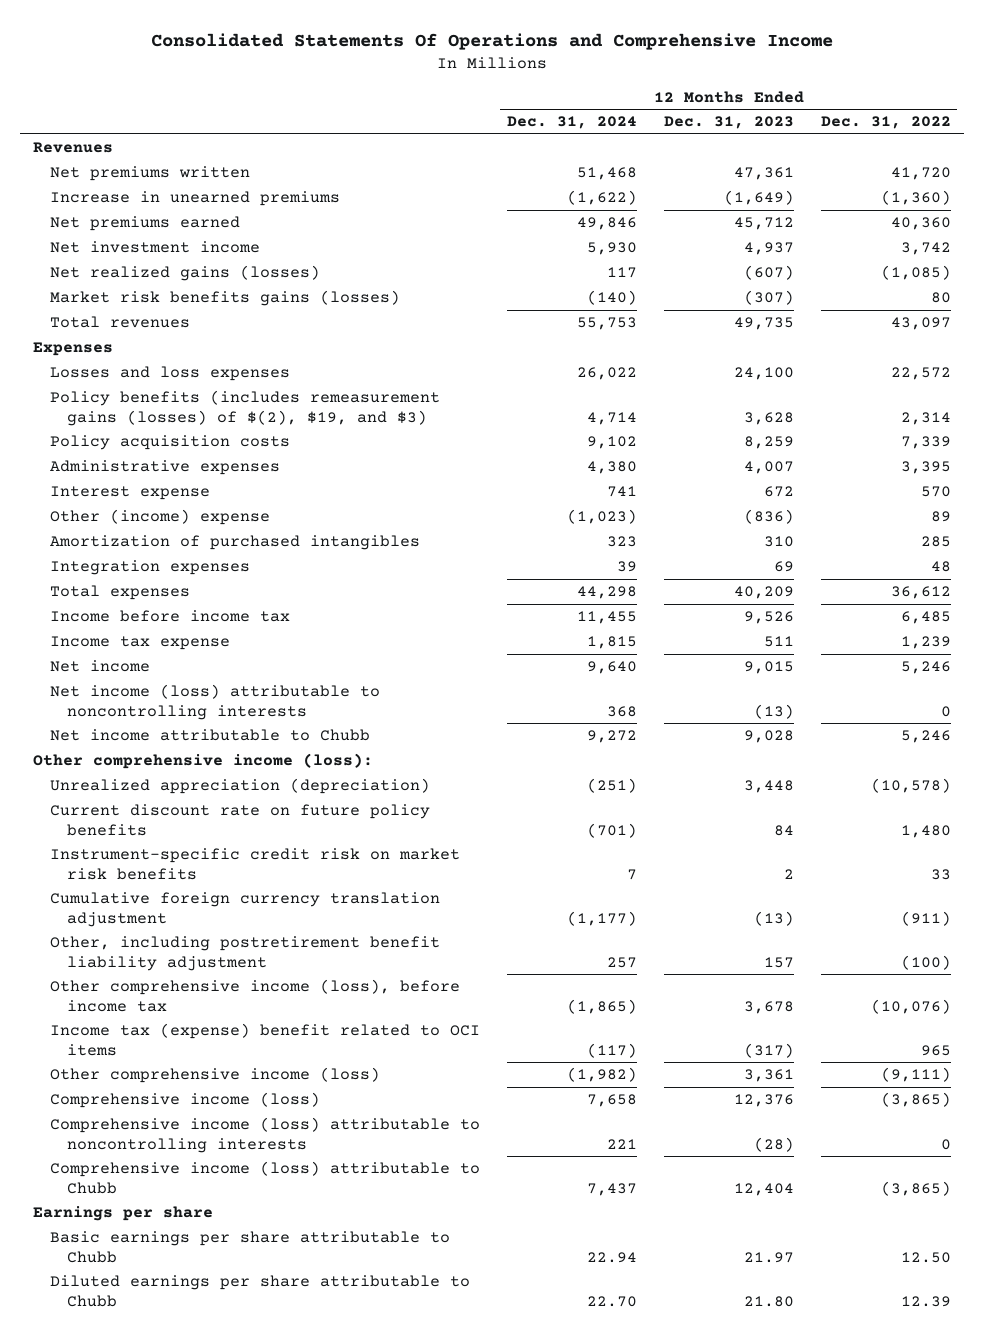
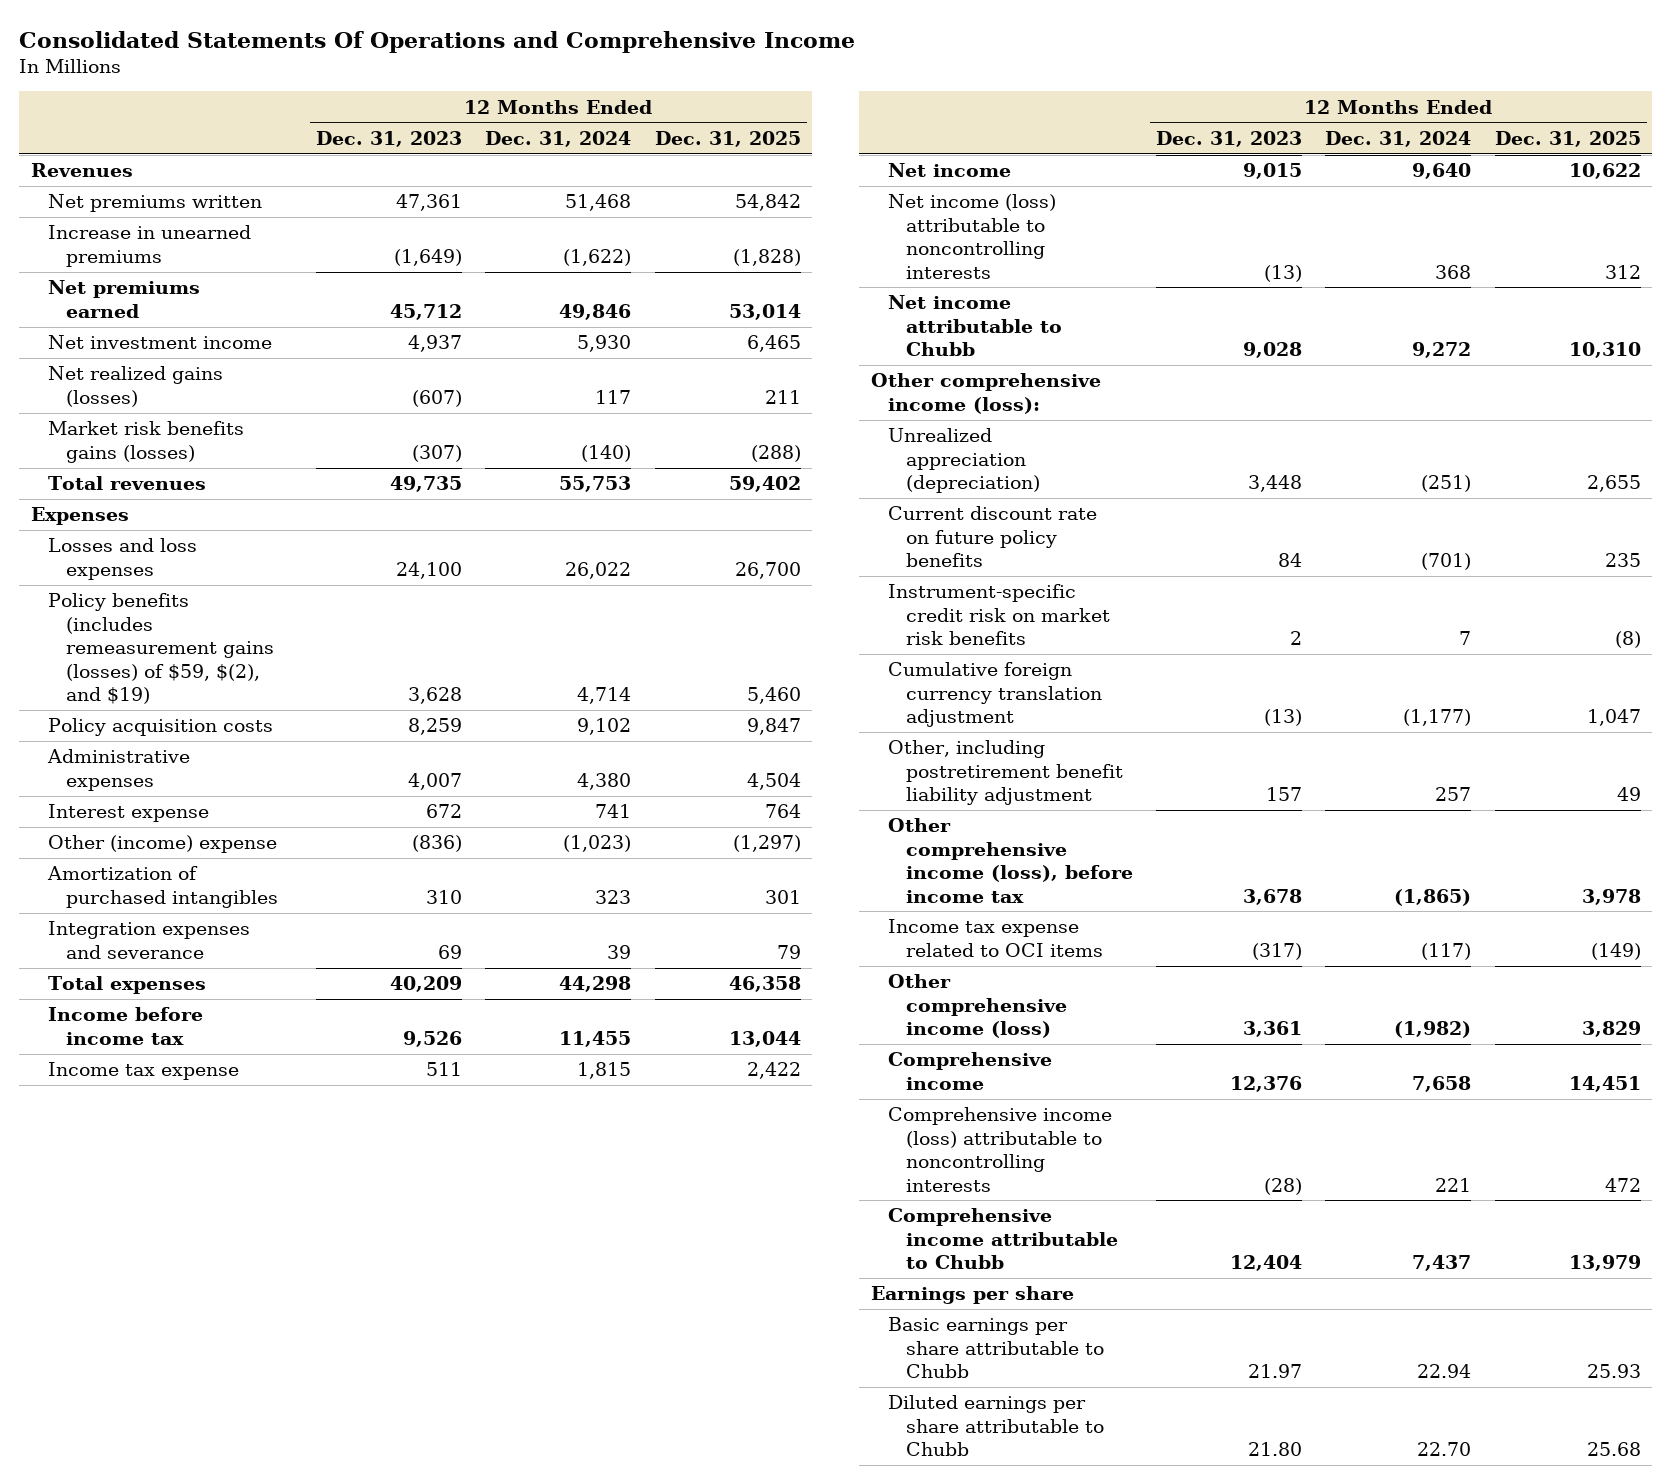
- | 12 Months Ended Dec. 31, 2024 | 12 Months Ended Dec. 31, 2023 | 12 Months Ended Dec. 31, 2022
+ | 12 Months Ended Dec. 31, 2023 | 12 Months Ended Dec. 31, 2024 | 12 Months Ended Dec. 31, 2025
- Policy benefits (includes remeasurement gains (losses) of $(2), $19, and $3) | 4,714 | 3,628 | 2,314
+ Policy benefits (includes remeasurement gains (losses) of $59, $(2), and $19) | 3,628 | 4,714 | 5,460
- Integration expenses | 39 | 69 | 48
+ Integration expenses and severance | 69 | 39 | 79
- Income tax (expense) benefit related to OCI items | (117) | (317) | 965
+ Income tax expense related to OCI items | (317) | (117) | (149)
- Comprehensive income (loss) | 7,658 | 12,376 | (3,865)
+ Comprehensive income | 12,376 | 7,658 | 14,451
- Comprehensive income (loss) attributable to Chubb | 7,437 | 12,404 | (3,865)
+ Comprehensive income attributable to Chubb | 12,404 | 7,437 | 13,979

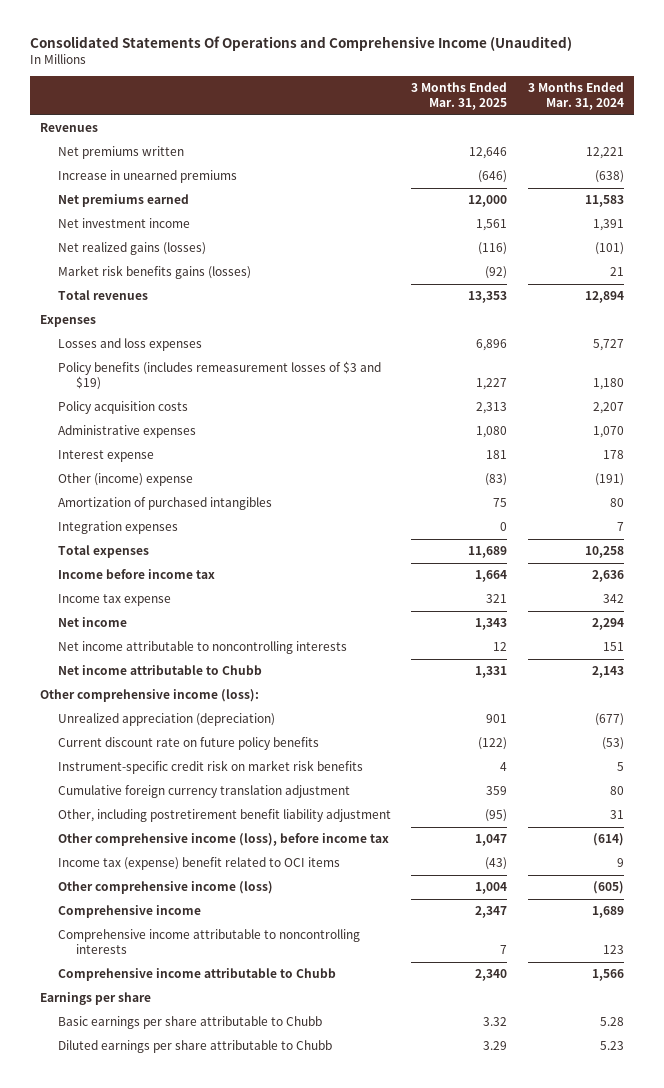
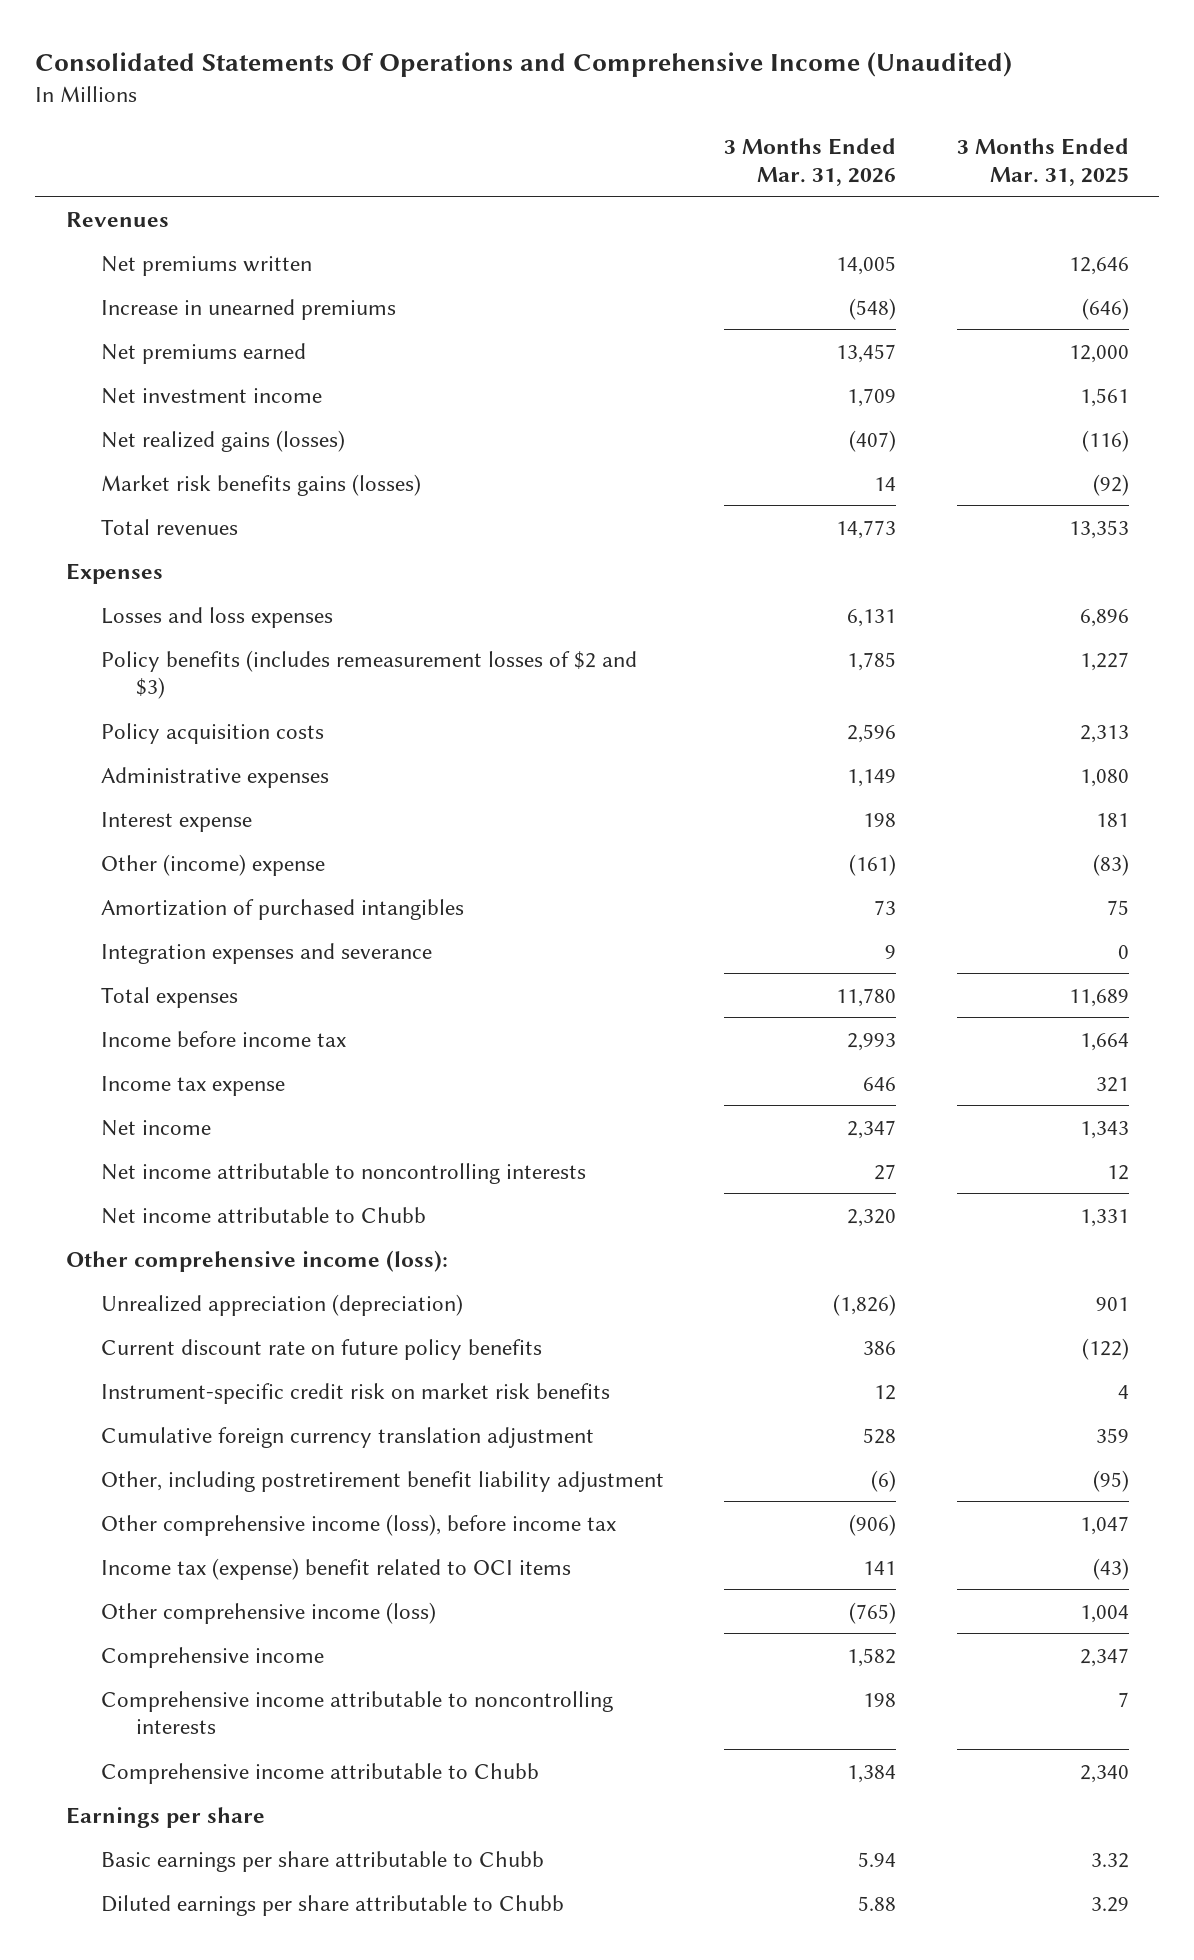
- | 3 Months Ended Mar. 31, 2025 | 3 Months Ended Mar. 31, 2024
+ | 3 Months Ended Mar. 31, 2026 | 3 Months Ended Mar. 31, 2025
- Policy benefits (includes remeasurement losses of $3 and $19) | 1,227 | 1,180
+ Policy benefits (includes remeasurement losses of $2 and $3) | 1,785 | 1,227
- Integration expenses | 0 | 7
+ Integration expenses and severance | 9 | 0

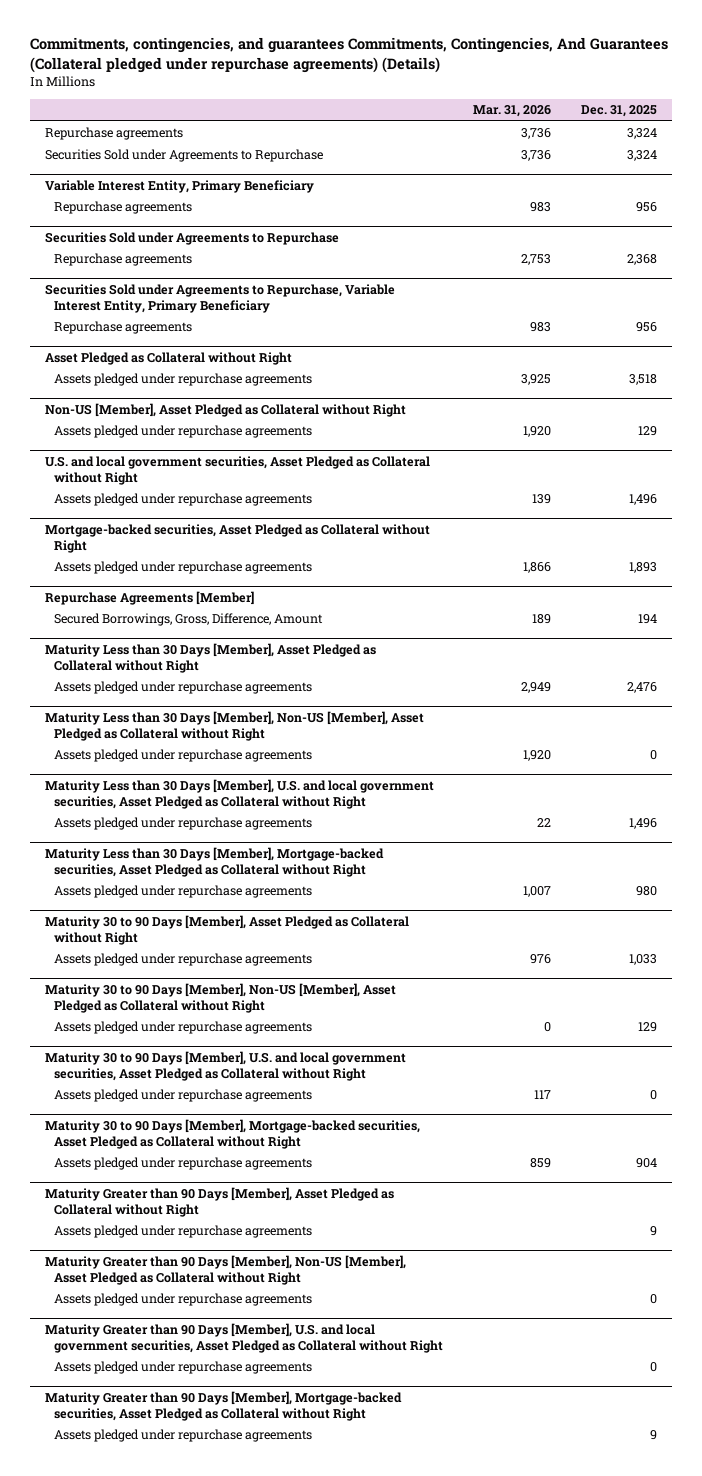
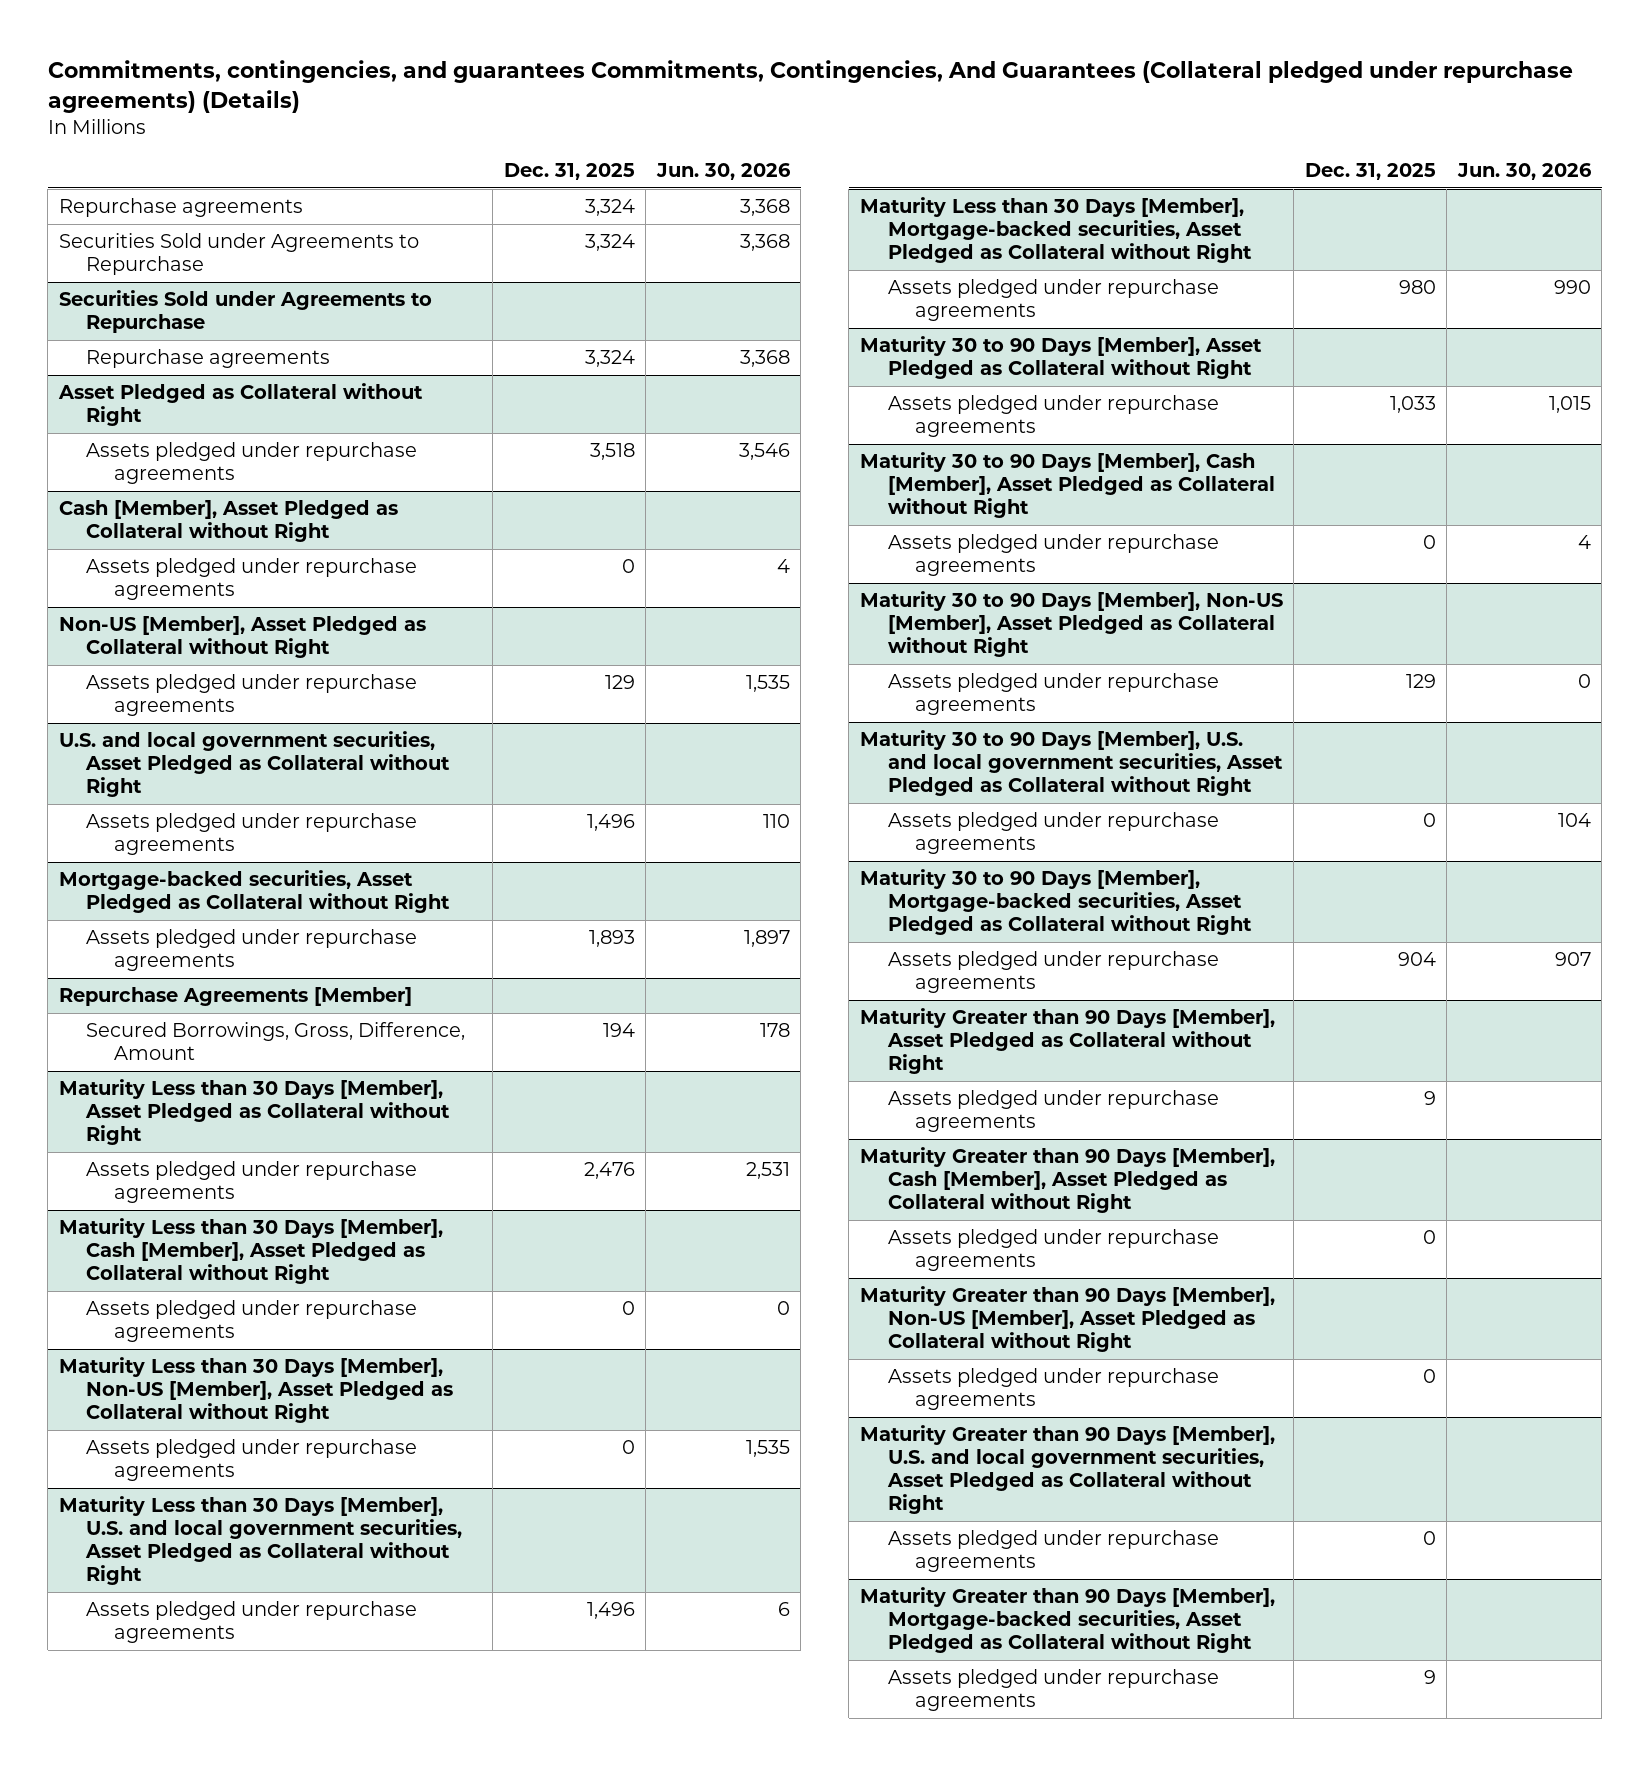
- | Mar. 31, 2026 | Dec. 31, 2025
+ | Dec. 31, 2025 | Jun. 30, 2026
- Variable Interest Entity, Primary Beneficiary
- Repurchase agreements | 983 | 956
@ Securities Sold under Agreements to Repurchase
- Repurchase agreements | 2,753 | 2,368
- Securities Sold under Agreements to Repurchase, Variable Interest Entity, Primary Beneficiary
- Repurchase agreements | 983 | 956
@ Securities Sold under Agreements to Repurchase
+ Repurchase agreements | 3,324 | 3,368
+ Cash [Member], Asset Pledged as Collateral without Right
+ Assets pledged under repurchase agreements | 0 | 4
+ Maturity Less than 30 Days [Member], Cash [Member], Asset Pledged as Collateral without Right
+ Assets pledged under repurchase agreements | 0 | 0
+ Maturity 30 to 90 Days [Member], Cash [Member], Asset Pledged as Collateral without Right
+ Assets pledged under repurchase agreements | 0 | 4
+ Maturity Greater than 90 Days [Member], Cash [Member], Asset Pledged as Collateral without Right
+ Assets pledged under repurchase agreements | 0 |

